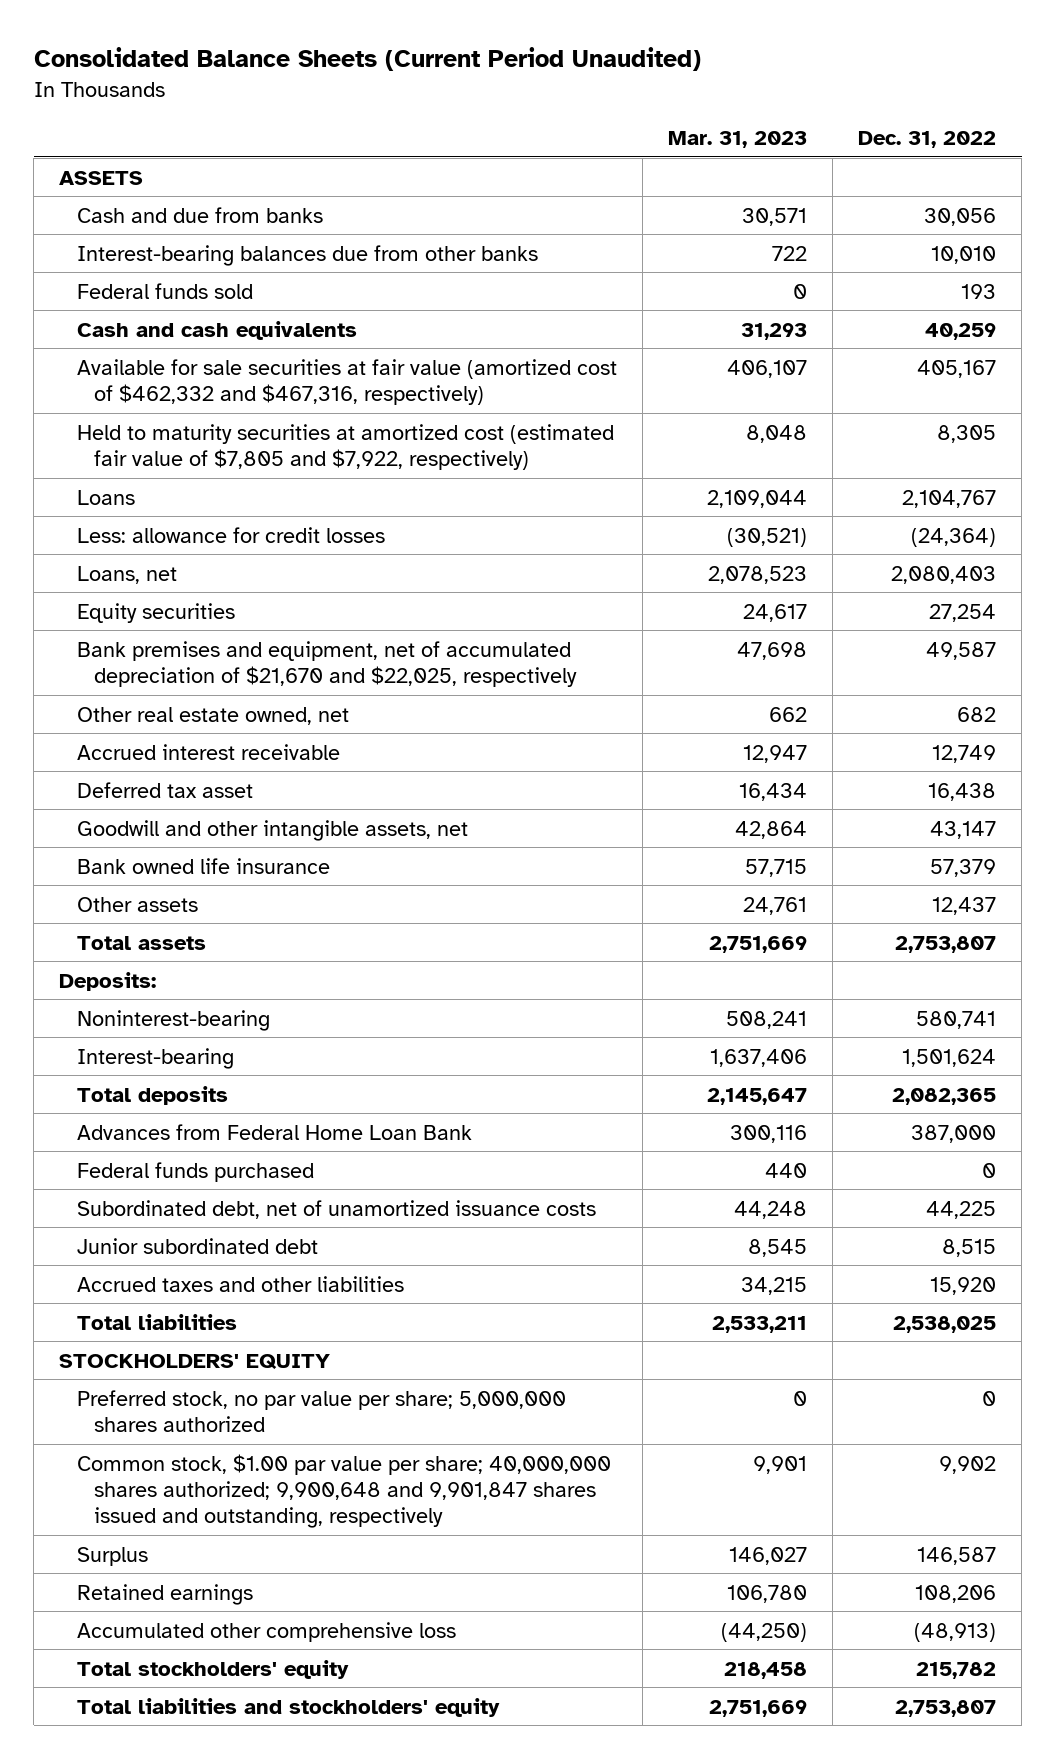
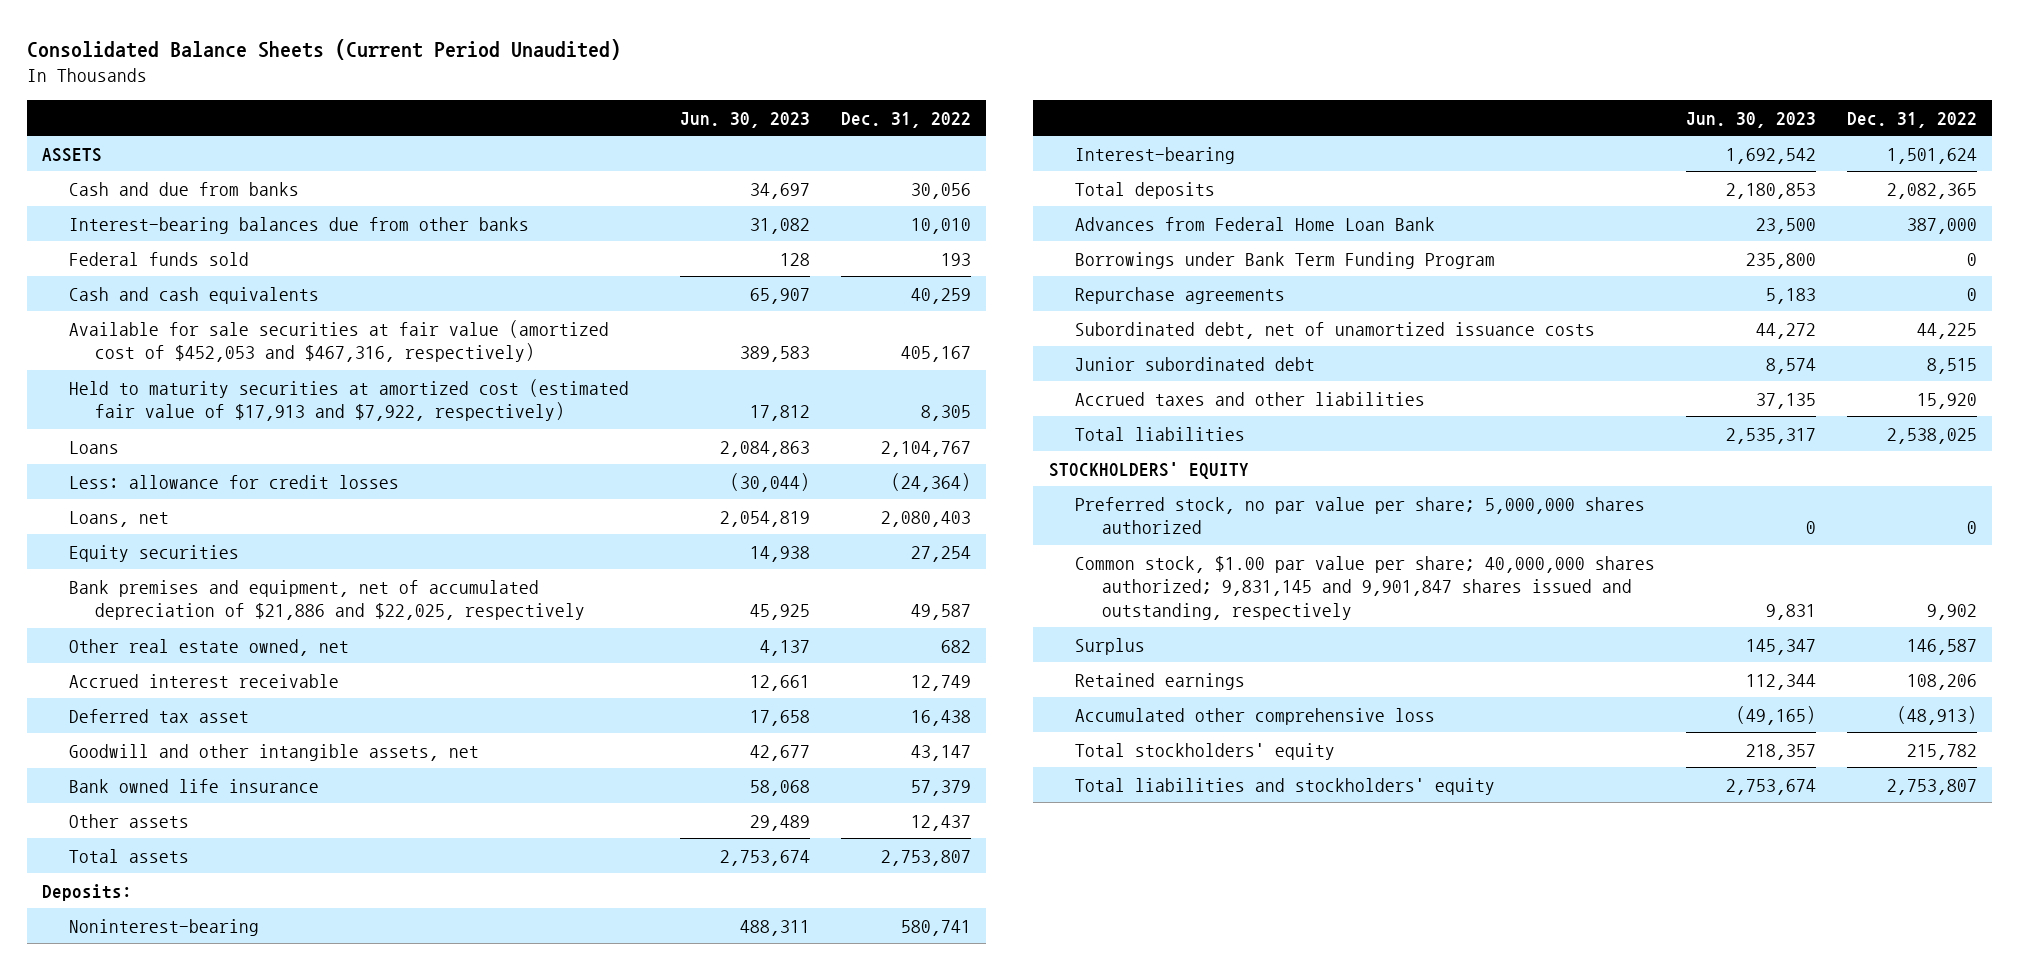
- | Mar. 31, 2023 | Dec. 31, 2022
+ | Jun. 30, 2023 | Dec. 31, 2022
- Available for sale securities at fair value (amortized cost of $462,332 and $467,316, respectively) | 406,107 | 405,167
- Held to maturity securities at amortized cost (estimated fair value of $7,805 and $7,922, respectively) | 8,048 | 8,305
+ Available for sale securities at fair value (amortized cost of $452,053 and $467,316, respectively) | 389,583 | 405,167
+ Held to maturity securities at amortized cost (estimated fair value of $17,913 and $7,922, respectively) | 17,812 | 8,305
- Bank premises and equipment, net of accumulated depreciation of $21,670 and $22,025, respectively | 47,698 | 49,587
+ Bank premises and equipment, net of accumulated depreciation of $21,886 and $22,025, respectively | 45,925 | 49,587
- Federal funds purchased | 440 | 0
+ Borrowings under Bank Term Funding Program | 235,800 | 0
+ Repurchase agreements | 5,183 | 0
- Common stock, $1.00 par value per share; 40,000,000 shares authorized; 9,900,648 and 9,901,847 shares issued and outstanding, respectively | 9,901 | 9,902
+ Common stock, $1.00 par value per share; 40,000,000 shares authorized; 9,831,145 and 9,901,847 shares issued and outstanding, respectively | 9,831 | 9,902

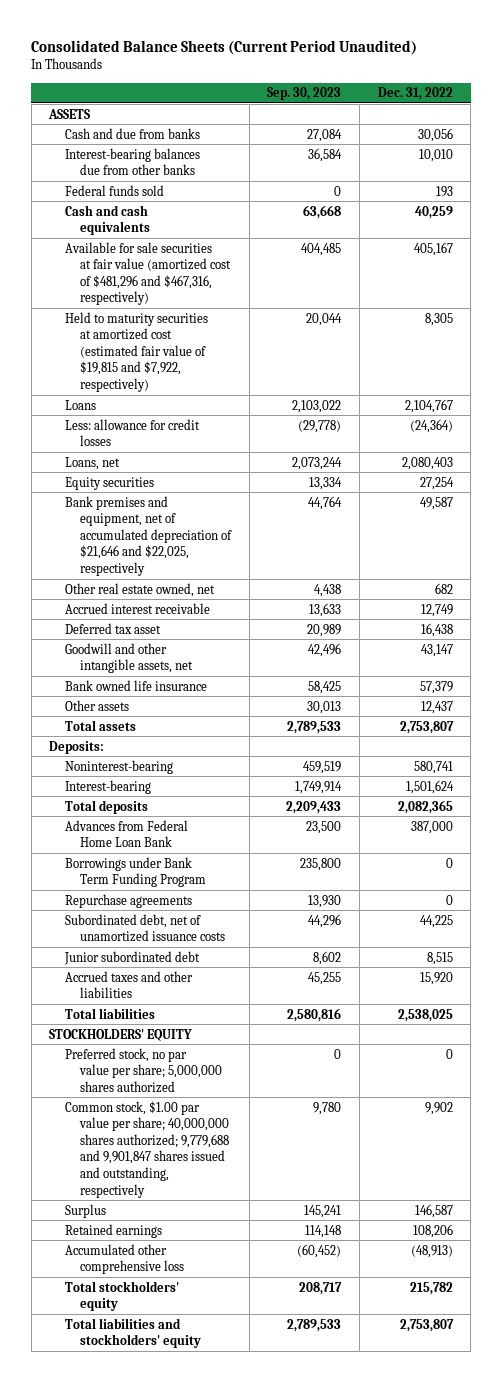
- | Jun. 30, 2023 | Dec. 31, 2022
+ | Sep. 30, 2023 | Dec. 31, 2022
- Available for sale securities at fair value (amortized cost of $452,053 and $467,316, respectively) | 389,583 | 405,167
- Held to maturity securities at amortized cost (estimated fair value of $17,913 and $7,922, respectively) | 17,812 | 8,305
+ Available for sale securities at fair value (amortized cost of $481,296 and $467,316, respectively) | 404,485 | 405,167
+ Held to maturity securities at amortized cost (estimated fair value of $19,815 and $7,922, respectively) | 20,044 | 8,305
- Bank premises and equipment, net of accumulated depreciation of $21,886 and $22,025, respectively | 45,925 | 49,587
+ Bank premises and equipment, net of accumulated depreciation of $21,646 and $22,025, respectively | 44,764 | 49,587
- Common stock, $1.00 par value per share; 40,000,000 shares authorized; 9,831,145 and 9,901,847 shares issued and outstanding, respectively | 9,831 | 9,902
+ Common stock, $1.00 par value per share; 40,000,000 shares authorized; 9,779,688 and 9,901,847 shares issued and outstanding, respectively | 9,780 | 9,902

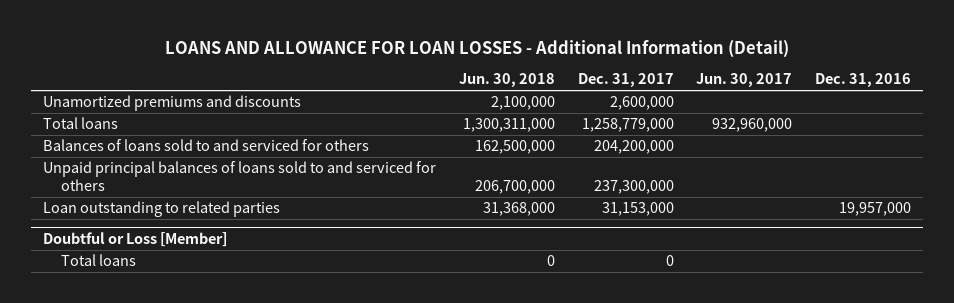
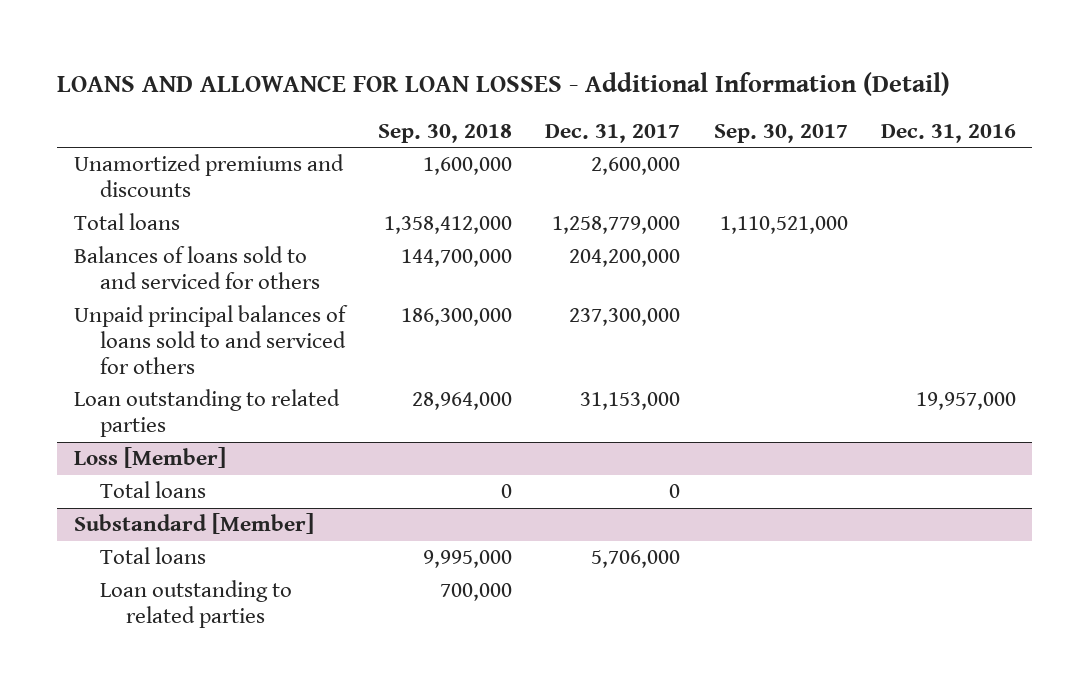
- | Jun. 30, 2018 | Dec. 31, 2017 | Jun. 30, 2017 | Dec. 31, 2016
+ | Sep. 30, 2018 | Dec. 31, 2017 | Sep. 30, 2017 | Dec. 31, 2016
- Doubtful or Loss [Member]
+ Loss [Member]
+ Substandard [Member]
+ Total loans | 9,995,000 | 5,706,000 | |
+ Loan outstanding to related parties | 700,000 | | |

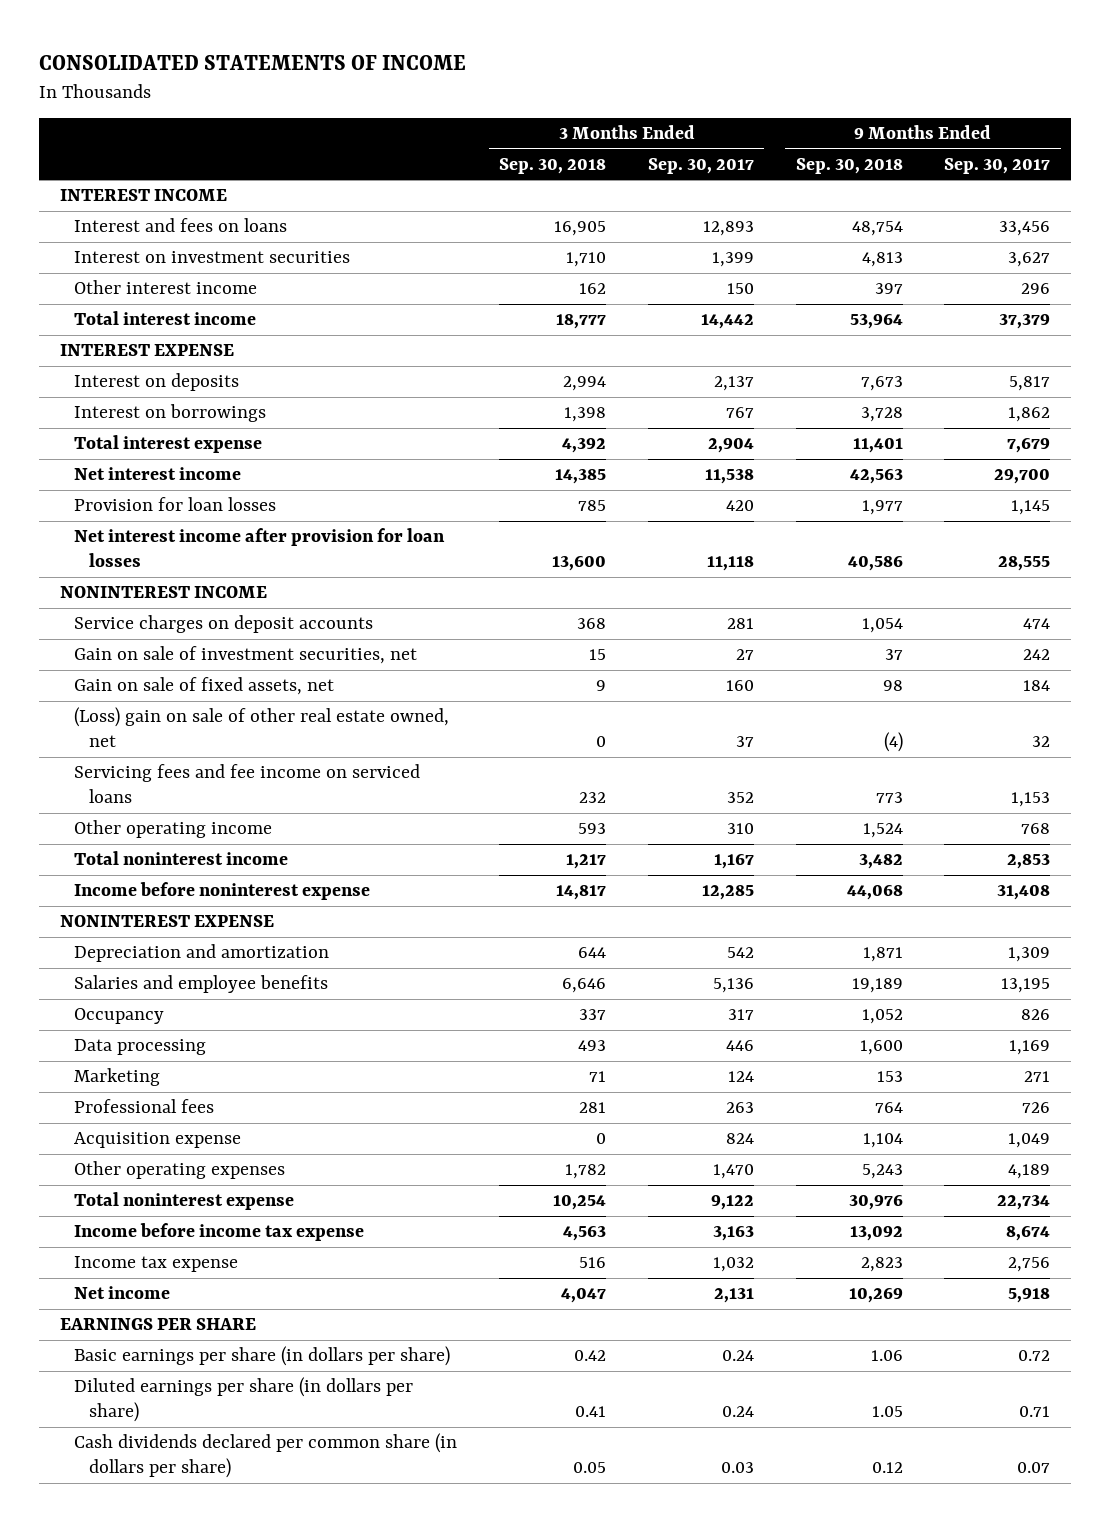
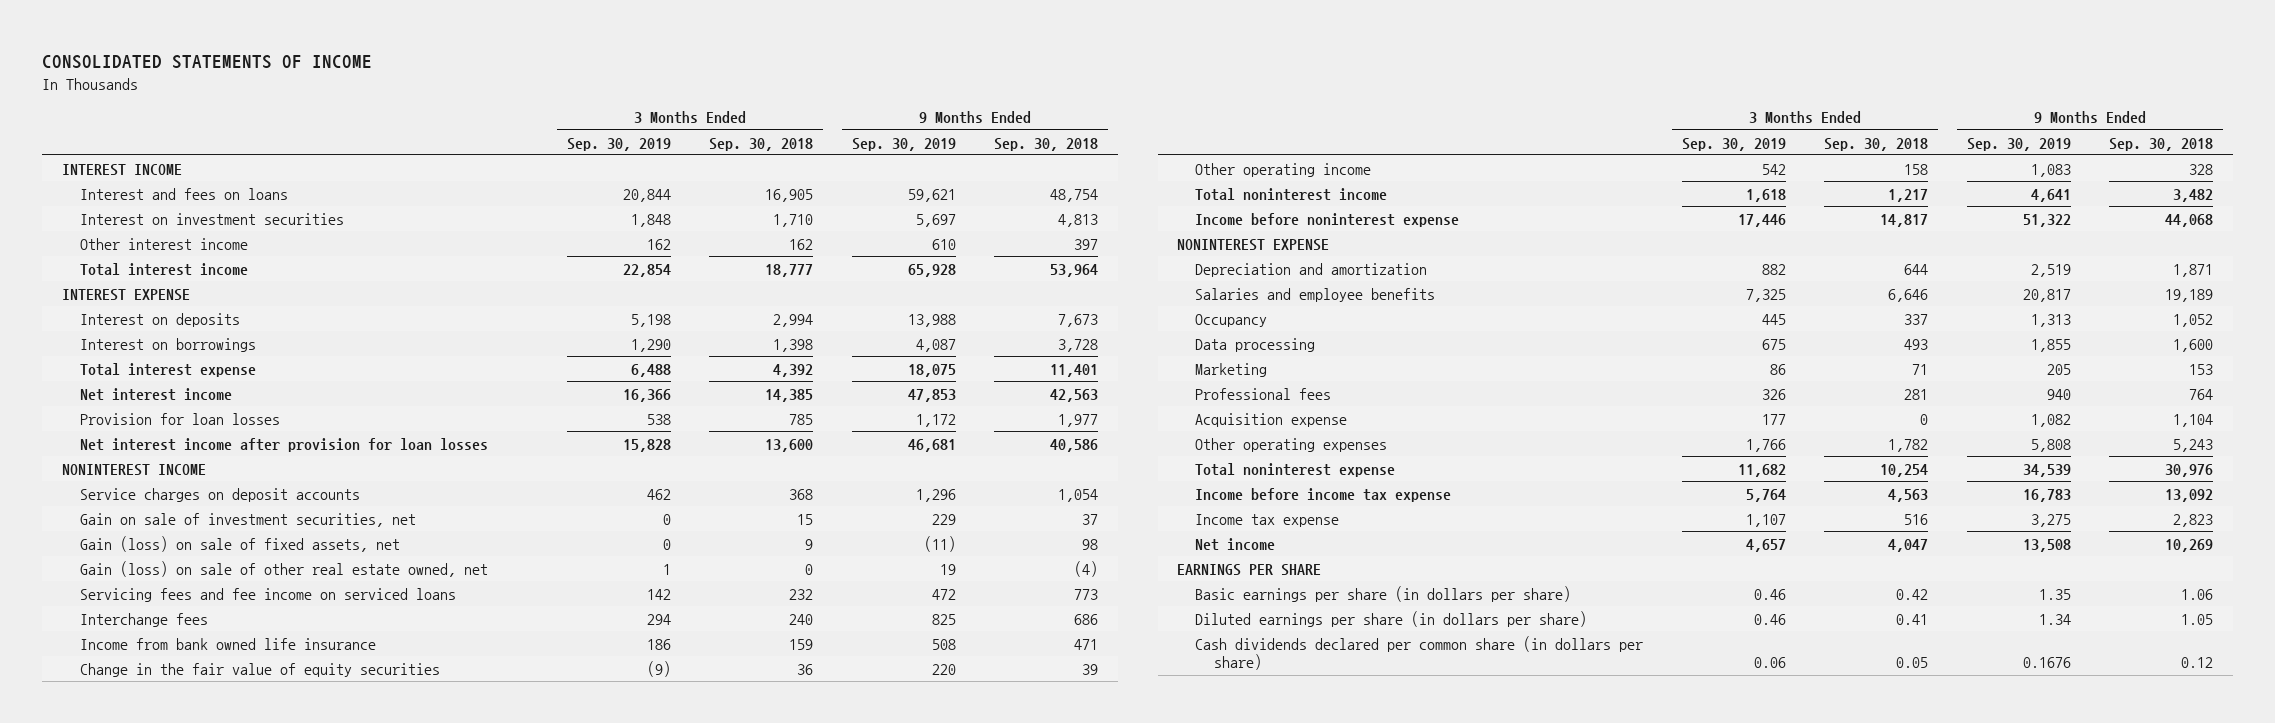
- | 3 Months Ended Sep. 30, 2018 | 3 Months Ended Sep. 30, 2017 | 9 Months Ended Sep. 30, 2018 | 9 Months Ended Sep. 30, 2017
+ | 3 Months Ended Sep. 30, 2019 | 3 Months Ended Sep. 30, 2018 | 9 Months Ended Sep. 30, 2019 | 9 Months Ended Sep. 30, 2018
- Gain on sale of fixed assets, net | 9 | 160 | 98 | 184
- (Loss) gain on sale of other real estate owned, net | 0 | 37 | (4) | 32
+ Gain (loss) on sale of fixed assets, net | 0 | 9 | (11) | 98
+ Gain (loss) on sale of other real estate owned, net | 1 | 0 | 19 | (4)
- Other operating income | 593 | 310 | 1,524 | 768
+ Interchange fees | 294 | 240 | 825 | 686
+ Income from bank owned life insurance | 186 | 159 | 508 | 471
+ Change in the fair value of equity securities | (9) | 36 | 220 | 39
+ Other operating income | 542 | 158 | 1,083 | 328

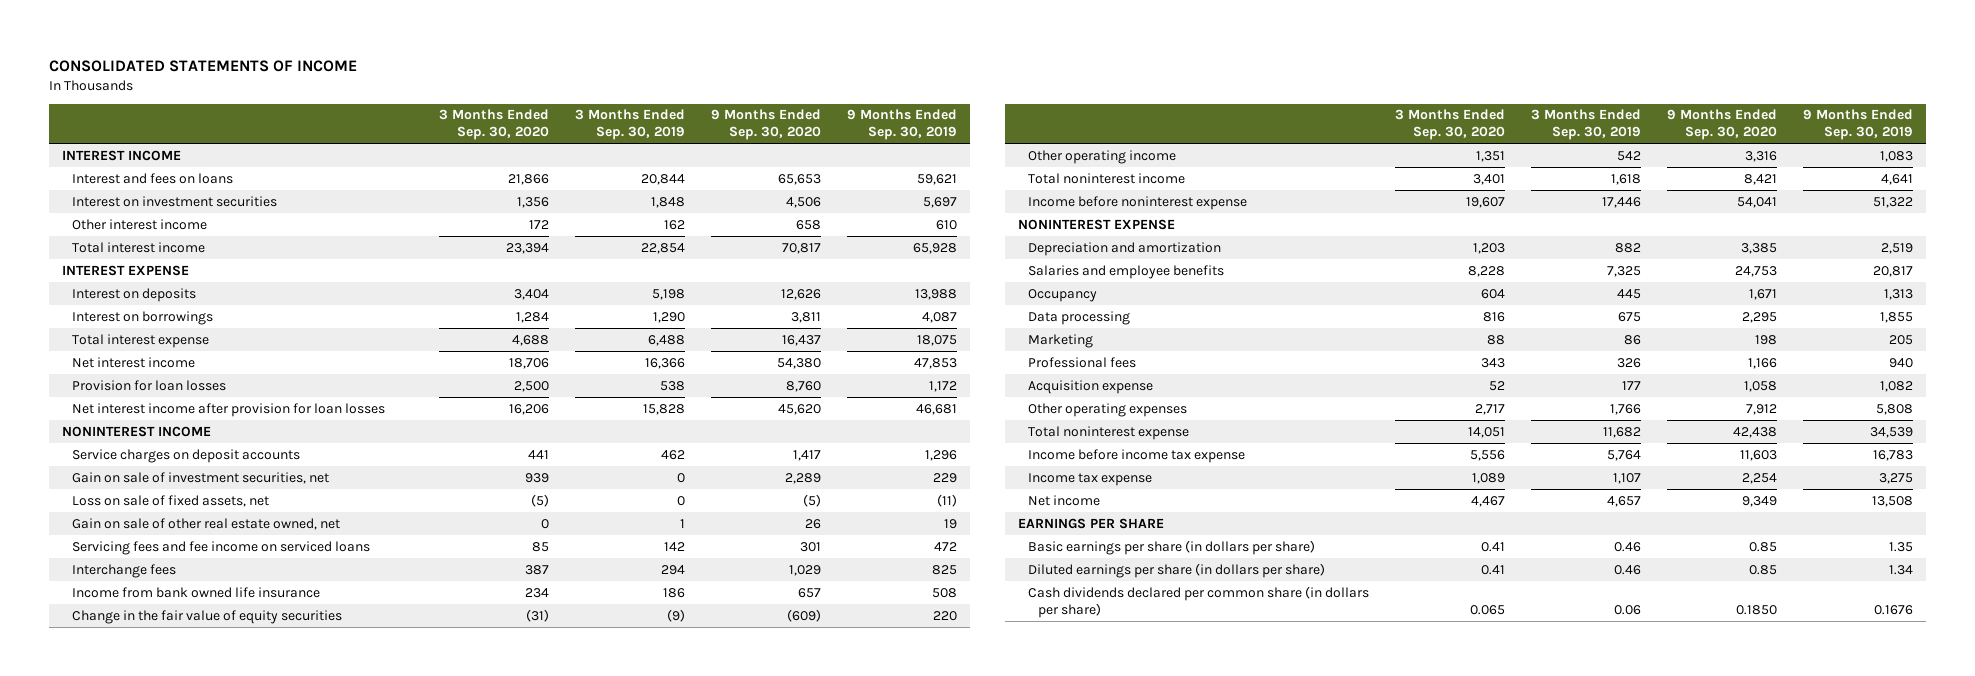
- | 3 Months Ended Sep. 30, 2019 | 3 Months Ended Sep. 30, 2018 | 9 Months Ended Sep. 30, 2019 | 9 Months Ended Sep. 30, 2018
+ | 3 Months Ended Sep. 30, 2020 | 3 Months Ended Sep. 30, 2019 | 9 Months Ended Sep. 30, 2020 | 9 Months Ended Sep. 30, 2019
- Gain (loss) on sale of fixed assets, net | 0 | 9 | (11) | 98
- Gain (loss) on sale of other real estate owned, net | 1 | 0 | 19 | (4)
+ Loss on sale of fixed assets, net | (5) | 0 | (5) | (11)
+ Gain on sale of other real estate owned, net | 0 | 1 | 26 | 19

